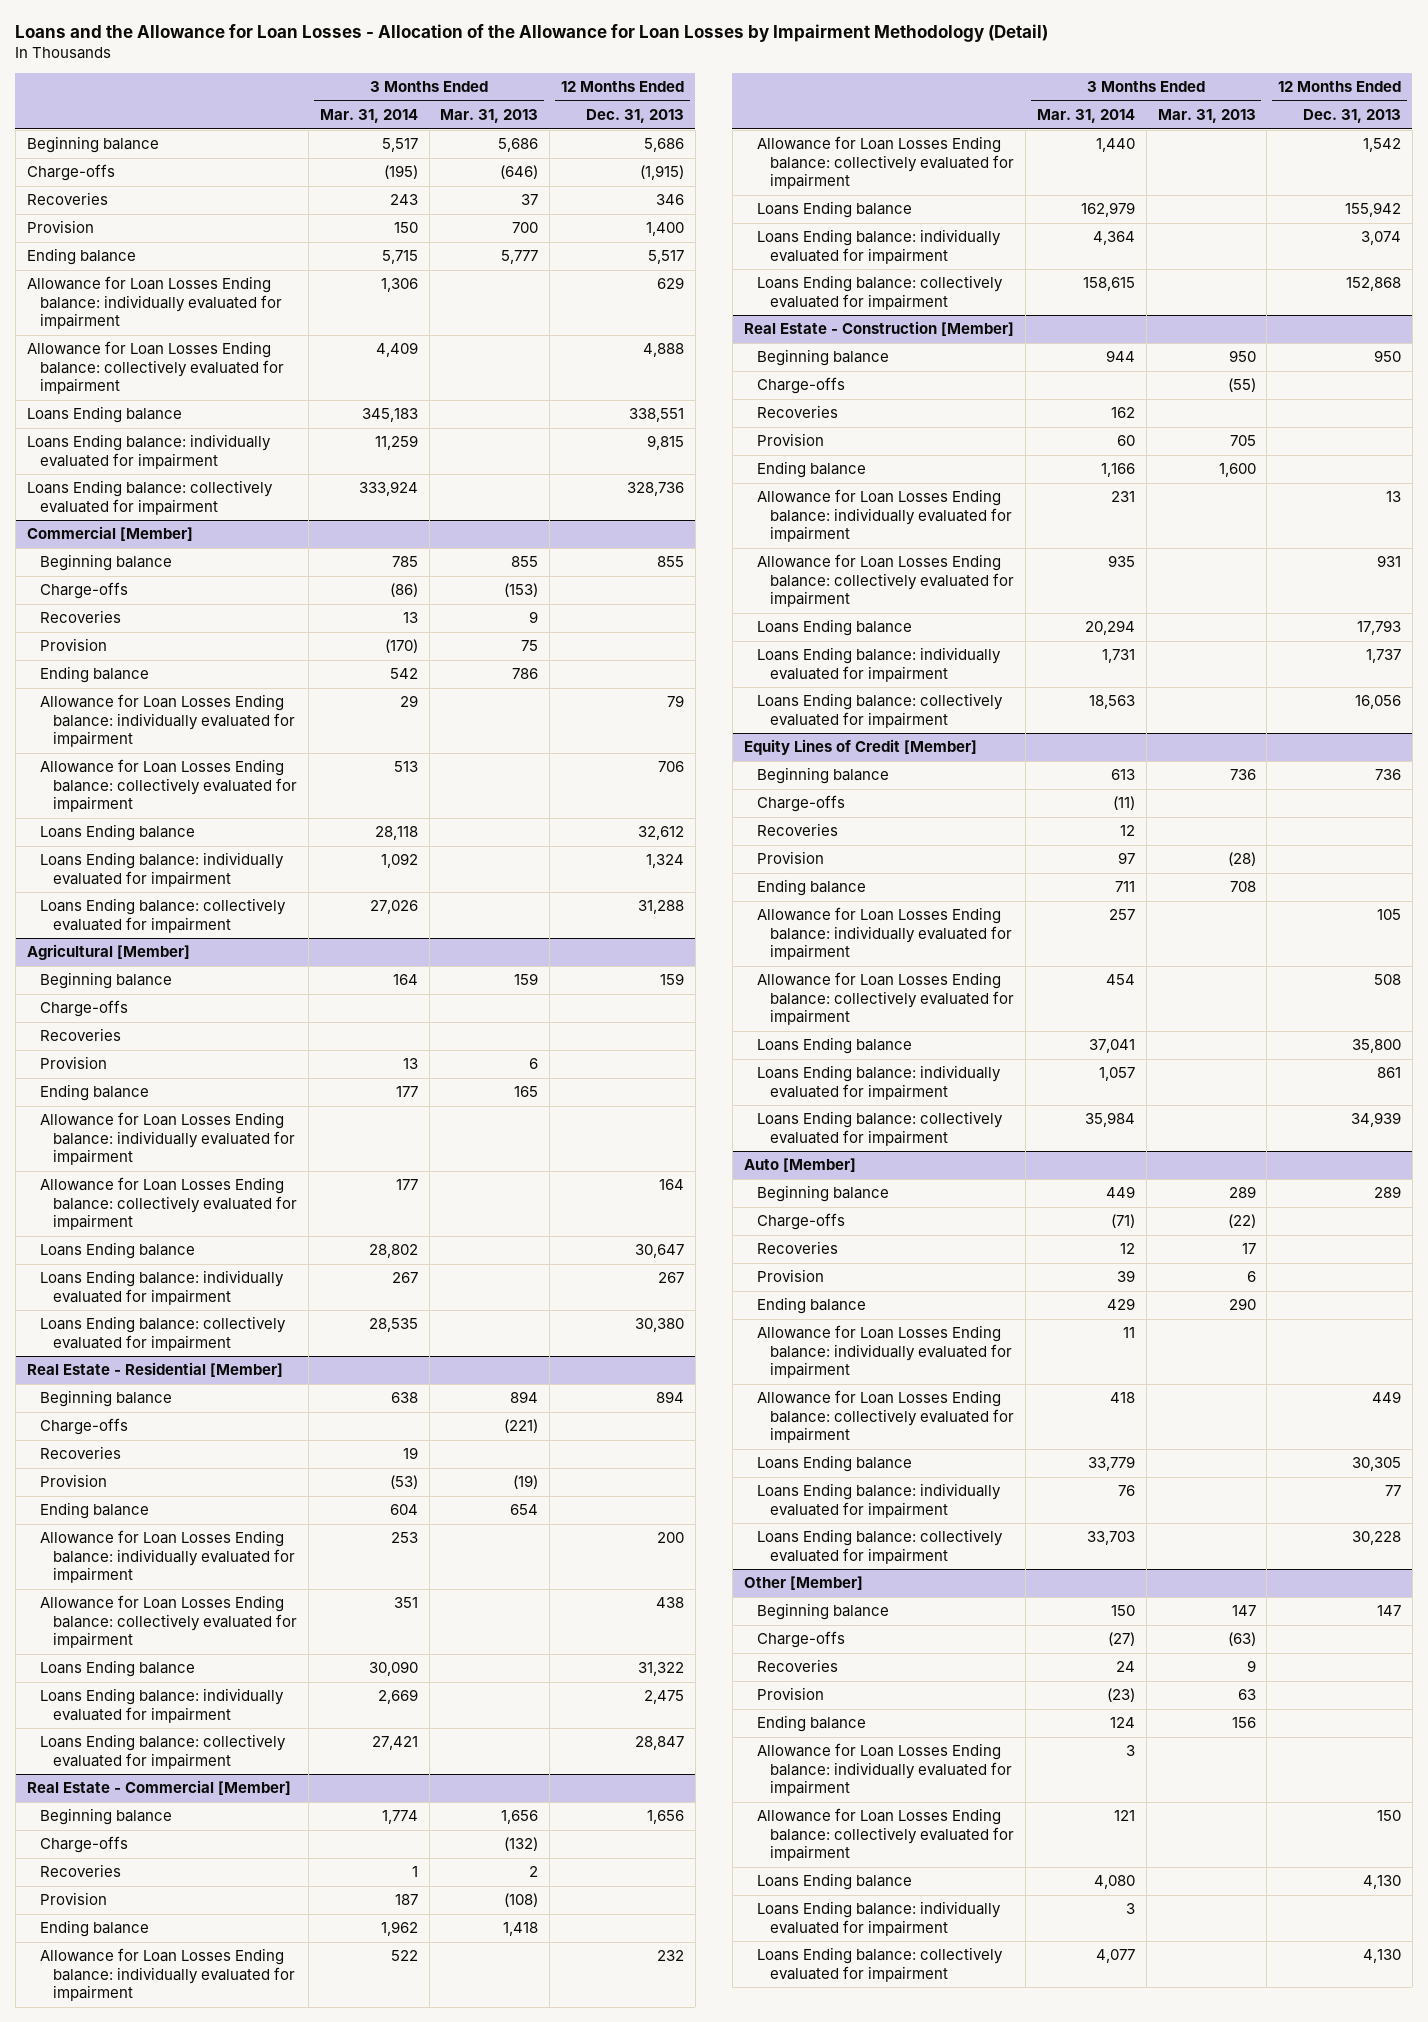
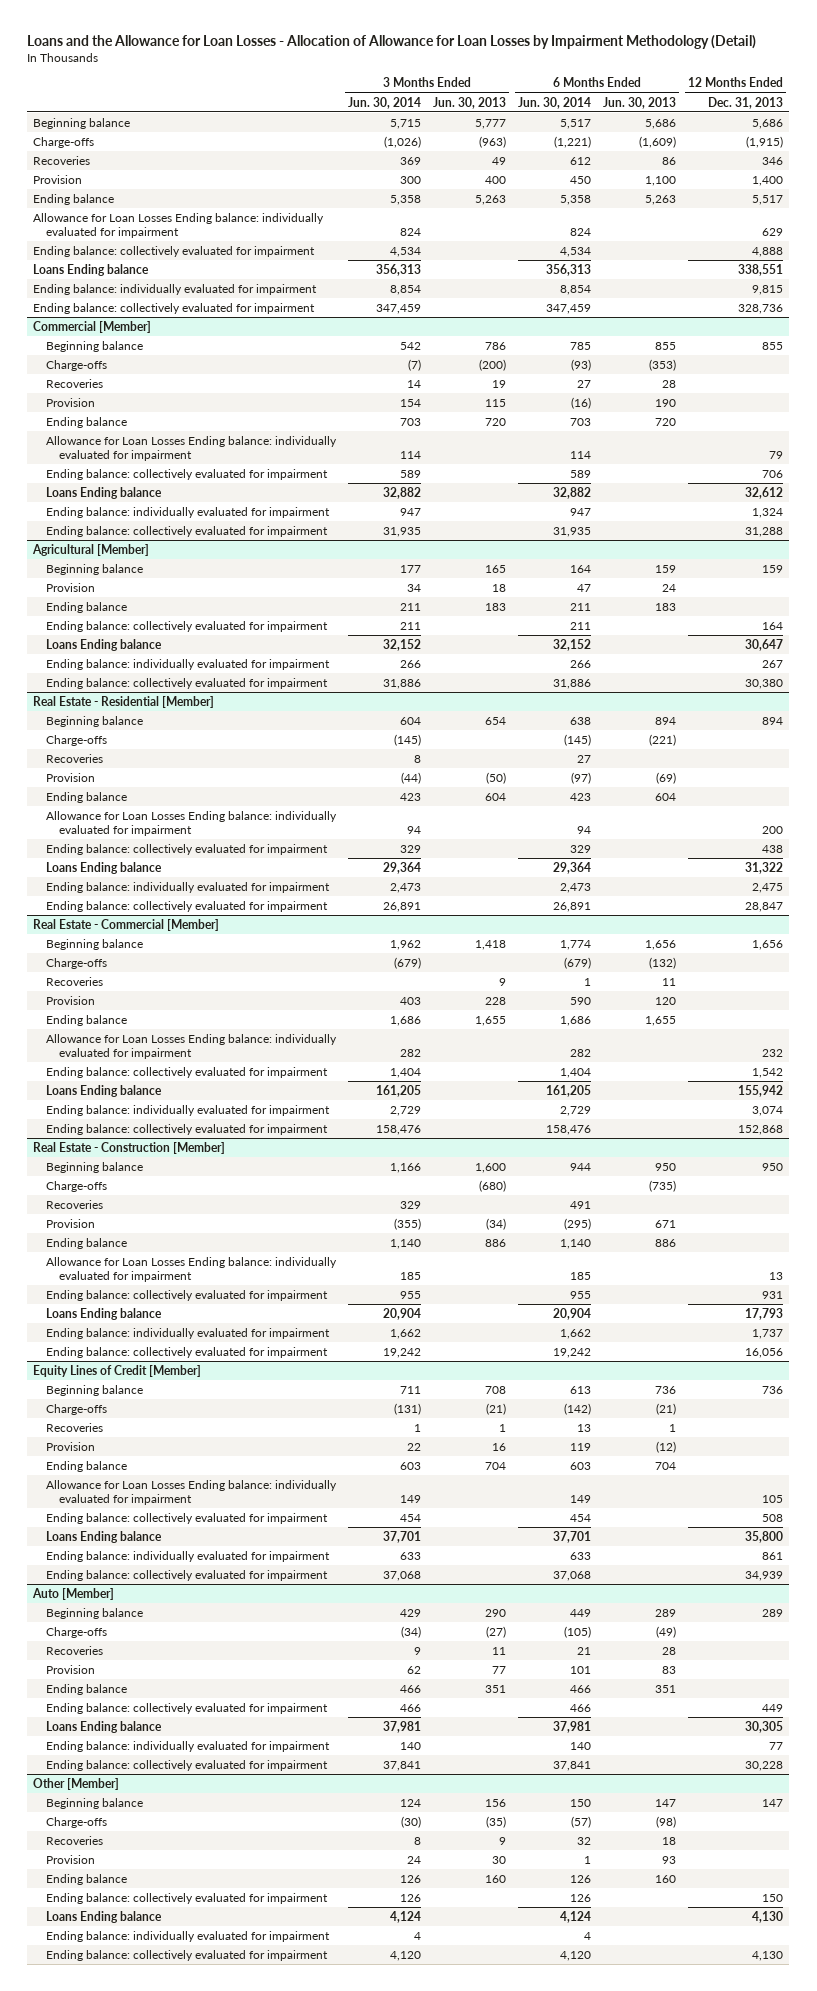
- Loans and the Allowance for Loan Losses - Allocation of the Allowance for Loan Losses by Impairment Methodology (Detail)
+ Loans and the Allowance for Loan Losses - Allocation of Allowance for Loan Losses by Impairment Methodology (Detail)
- | 3 Months Ended Mar. 31, 2014 | 3 Months Ended Mar. 31, 2013 | 12 Months Ended Dec. 31, 2013
+ | 3 Months Ended Jun. 30, 2014 | 3 Months Ended Jun. 30, 2013 | 6 Months Ended Jun. 30, 2014 | 6 Months Ended Jun. 30, 2013 | 12 Months Ended Dec. 31, 2013
- Allowance for Loan Losses Ending balance: collectively evaluated for impairment | 4,409 | | 4,888
+ Ending balance: collectively evaluated for impairment | 4,534 | | 4,534 | | 4,888
- Loans Ending balance: individually evaluated for impairment | 11,259 | | 9,815
- Loans Ending balance: collectively evaluated for impairment | 333,924 | | 328,736
+ Ending balance: individually evaluated for impairment | 8,854 | | 8,854 | | 9,815
+ Ending balance: collectively evaluated for impairment | 347,459 | | 347,459 | | 328,736
@ Commercial [Member]
- Allowance for Loan Losses Ending balance: collectively evaluated for impairment | 513 | | 706
+ Ending balance: collectively evaluated for impairment | 589 | | 589 | | 706
- Loans Ending balance: individually evaluated for impairment | 1,092 | | 1,324
- Loans Ending balance: collectively evaluated for impairment | 27,026 | | 31,288
+ Ending balance: individually evaluated for impairment | 947 | | 947 | | 1,324
+ Ending balance: collectively evaluated for impairment | 31,935 | | 31,935 | | 31,288
@ Agricultural [Member]
- Charge-offs
- Recoveries
- Allowance for Loan Losses Ending balance: individually evaluated for impairment
- Allowance for Loan Losses Ending balance: collectively evaluated for impairment | 177 | | 164
+ Ending balance: collectively evaluated for impairment | 211 | | 211 | | 164
- Loans Ending balance: individually evaluated for impairment | 267 | | 267
- Loans Ending balance: collectively evaluated for impairment | 28,535 | | 30,380
+ Ending balance: individually evaluated for impairment | 266 | | 266 | | 267
+ Ending balance: collectively evaluated for impairment | 31,886 | | 31,886 | | 30,380
@ Real Estate - Residential [Member]
- Allowance for Loan Losses Ending balance: collectively evaluated for impairment | 351 | | 438
+ Ending balance: collectively evaluated for impairment | 329 | | 329 | | 438
- Loans Ending balance: individually evaluated for impairment | 2,669 | | 2,475
- Loans Ending balance: collectively evaluated for impairment | 27,421 | | 28,847
+ Ending balance: individually evaluated for impairment | 2,473 | | 2,473 | | 2,475
+ Ending balance: collectively evaluated for impairment | 26,891 | | 26,891 | | 28,847
@ Real Estate - Commercial [Member]
- Allowance for Loan Losses Ending balance: collectively evaluated for impairment | 1,440 | | 1,542
+ Ending balance: collectively evaluated for impairment | 1,404 | | 1,404 | | 1,542
- Loans Ending balance: individually evaluated for impairment | 4,364 | | 3,074
- Loans Ending balance: collectively evaluated for impairment | 158,615 | | 152,868
+ Ending balance: individually evaluated for impairment | 2,729 | | 2,729 | | 3,074
+ Ending balance: collectively evaluated for impairment | 158,476 | | 158,476 | | 152,868
@ Real Estate - Construction [Member]
- Allowance for Loan Losses Ending balance: collectively evaluated for impairment | 935 | | 931
+ Ending balance: collectively evaluated for impairment | 955 | | 955 | | 931
- Loans Ending balance: individually evaluated for impairment | 1,731 | | 1,737
- Loans Ending balance: collectively evaluated for impairment | 18,563 | | 16,056
+ Ending balance: individually evaluated for impairment | 1,662 | | 1,662 | | 1,737
+ Ending balance: collectively evaluated for impairment | 19,242 | | 19,242 | | 16,056
@ Equity Lines of Credit [Member]
- Allowance for Loan Losses Ending balance: collectively evaluated for impairment | 454 | | 508
+ Ending balance: collectively evaluated for impairment | 454 | | 454 | | 508
- Loans Ending balance: individually evaluated for impairment | 1,057 | | 861
- Loans Ending balance: collectively evaluated for impairment | 35,984 | | 34,939
+ Ending balance: individually evaluated for impairment | 633 | | 633 | | 861
+ Ending balance: collectively evaluated for impairment | 37,068 | | 37,068 | | 34,939
@ Auto [Member]
- Allowance for Loan Losses Ending balance: individually evaluated for impairment | 11 | |
- Allowance for Loan Losses Ending balance: collectively evaluated for impairment | 418 | | 449
+ Ending balance: collectively evaluated for impairment | 466 | | 466 | | 449
- Loans Ending balance: individually evaluated for impairment | 76 | | 77
- Loans Ending balance: collectively evaluated for impairment | 33,703 | | 30,228
+ Ending balance: individually evaluated for impairment | 140 | | 140 | | 77
+ Ending balance: collectively evaluated for impairment | 37,841 | | 37,841 | | 30,228
@ Other [Member]
- Allowance for Loan Losses Ending balance: individually evaluated for impairment | 3 | |
- Allowance for Loan Losses Ending balance: collectively evaluated for impairment | 121 | | 150
+ Ending balance: collectively evaluated for impairment | 126 | | 126 | | 150
- Loans Ending balance: individually evaluated for impairment | 3 | |
- Loans Ending balance: collectively evaluated for impairment | 4,077 | | 4,130
+ Ending balance: individually evaluated for impairment | 4 | | 4 | |
+ Ending balance: collectively evaluated for impairment | 4,120 | | 4,120 | | 4,130

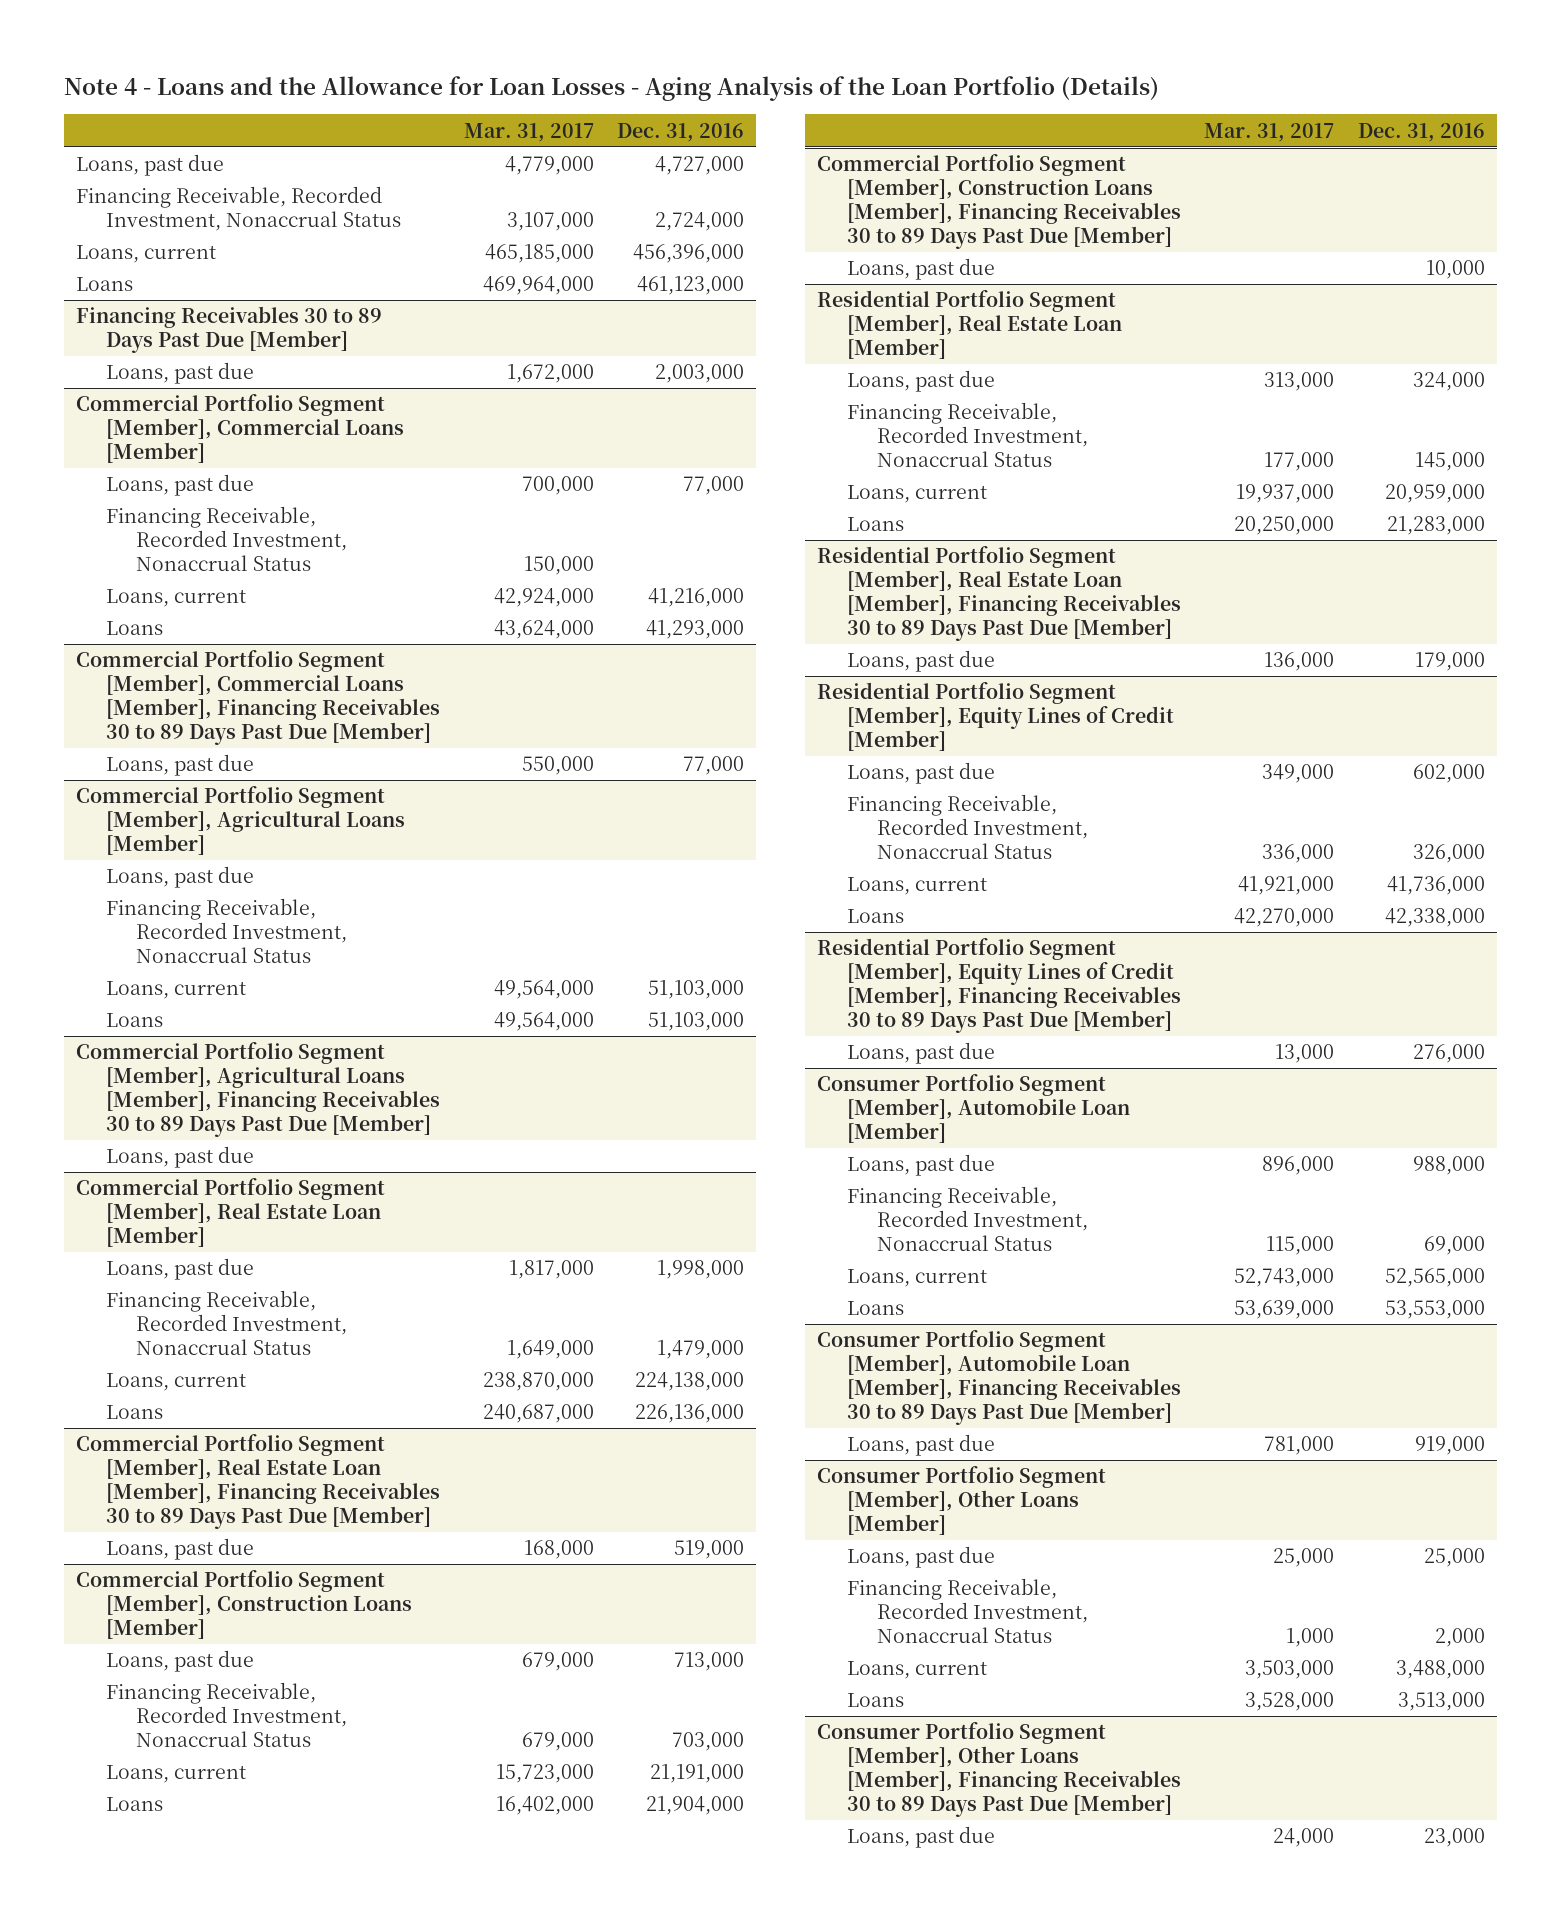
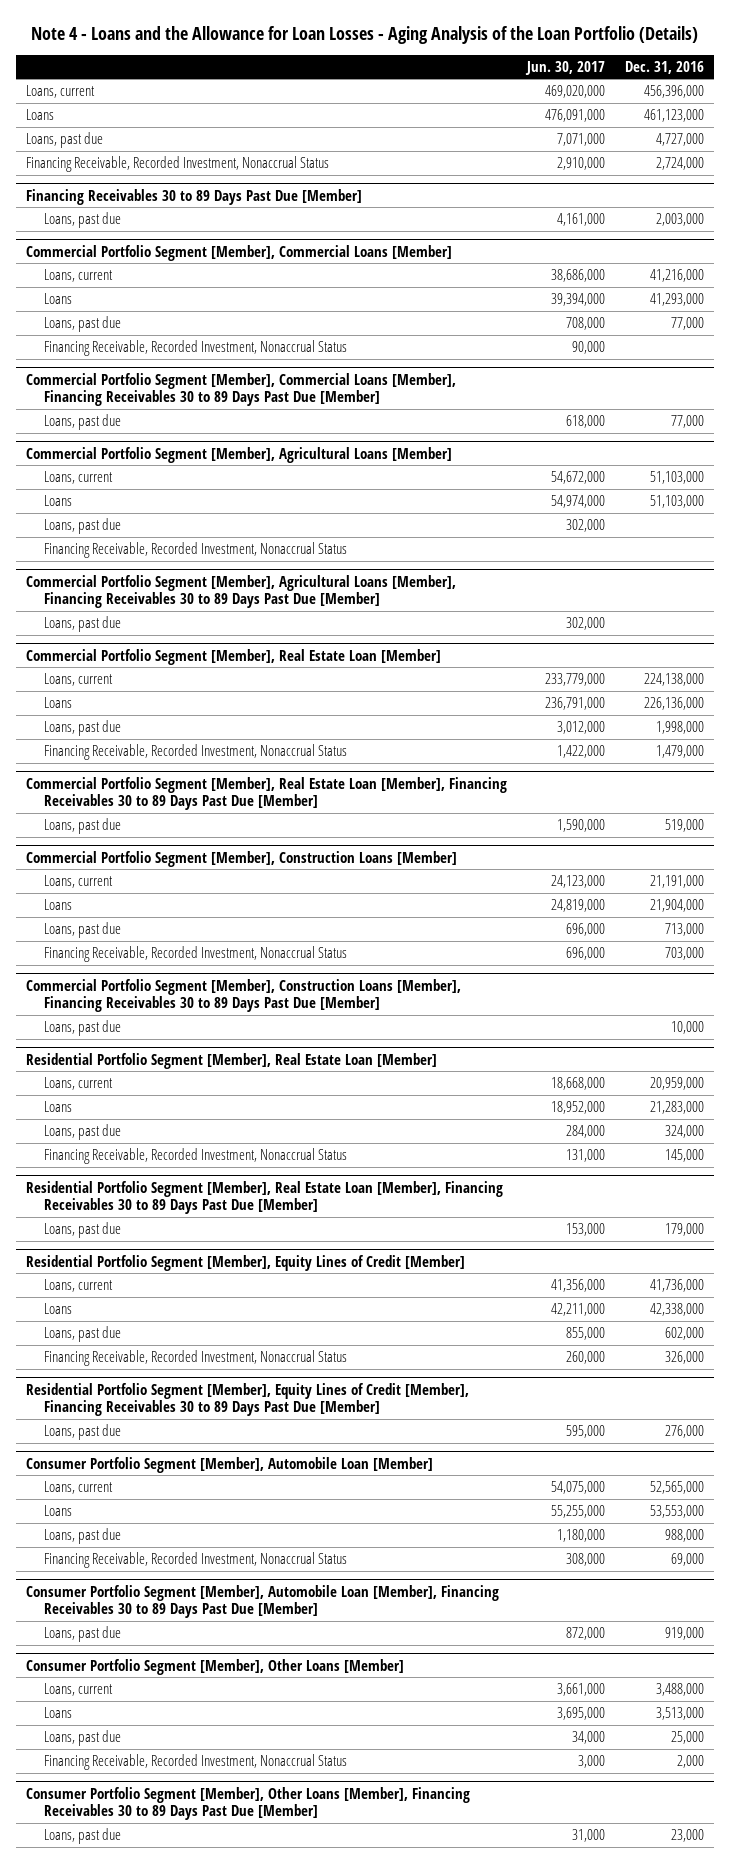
- | Mar. 31, 2017 | Dec. 31, 2016
+ | Jun. 30, 2017 | Dec. 31, 2016
moved down: Loans, past due | 7,071,000 | 4,727,000
moved down: Financing Receivable, Recorded Investment, Nonaccrual Status | 2,910,000 | 2,724,000
@ Commercial Portfolio Segment [Member], Commercial Loans [Member]
moved down: Loans, past due | 708,000 | 77,000
moved down: Financing Receivable, Recorded Investment, Nonaccrual Status | 90,000 |
@ Commercial Portfolio Segment [Member], Agricultural Loans [Member]
moved down: Loans, past due | 302,000 |
moved down: Financing Receivable, Recorded Investment, Nonaccrual Status
@ Commercial Portfolio Segment [Member], Real Estate Loan [Member]
moved down: Loans, past due | 3,012,000 | 1,998,000
moved down: Financing Receivable, Recorded Investment, Nonaccrual Status | 1,422,000 | 1,479,000
@ Commercial Portfolio Segment [Member], Construction Loans [Member]
moved down: Loans, past due | 696,000 | 713,000
moved down: Financing Receivable, Recorded Investment, Nonaccrual Status | 696,000 | 703,000
@ Residential Portfolio Segment [Member], Real Estate Loan [Member]
moved down: Loans, past due | 284,000 | 324,000
moved down: Financing Receivable, Recorded Investment, Nonaccrual Status | 131,000 | 145,000
@ Residential Portfolio Segment [Member], Equity Lines of Credit [Member]
moved down: Loans, past due | 855,000 | 602,000
moved down: Financing Receivable, Recorded Investment, Nonaccrual Status | 260,000 | 326,000
@ Consumer Portfolio Segment [Member], Automobile Loan [Member]
moved down: Loans, past due | 1,180,000 | 988,000
moved down: Financing Receivable, Recorded Investment, Nonaccrual Status | 308,000 | 69,000
@ Consumer Portfolio Segment [Member], Other Loans [Member]
moved down: Loans, past due | 34,000 | 25,000
moved down: Financing Receivable, Recorded Investment, Nonaccrual Status | 3,000 | 2,000

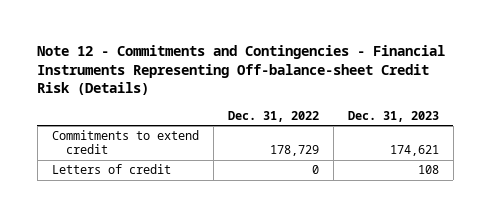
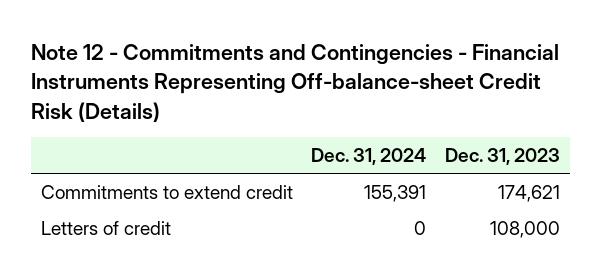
- | Dec. 31, 2022 | Dec. 31, 2023
+ | Dec. 31, 2024 | Dec. 31, 2023
- Letters of credit | 0 | 108
+ Letters of credit | 0 | 108,000

